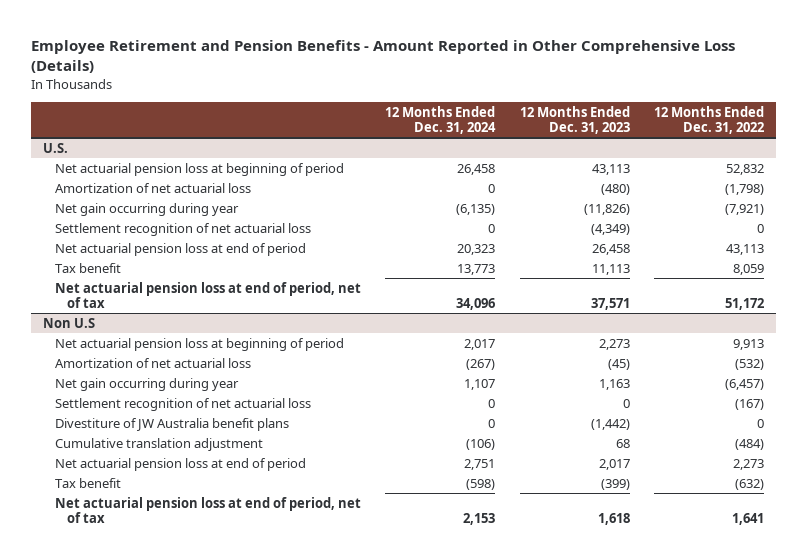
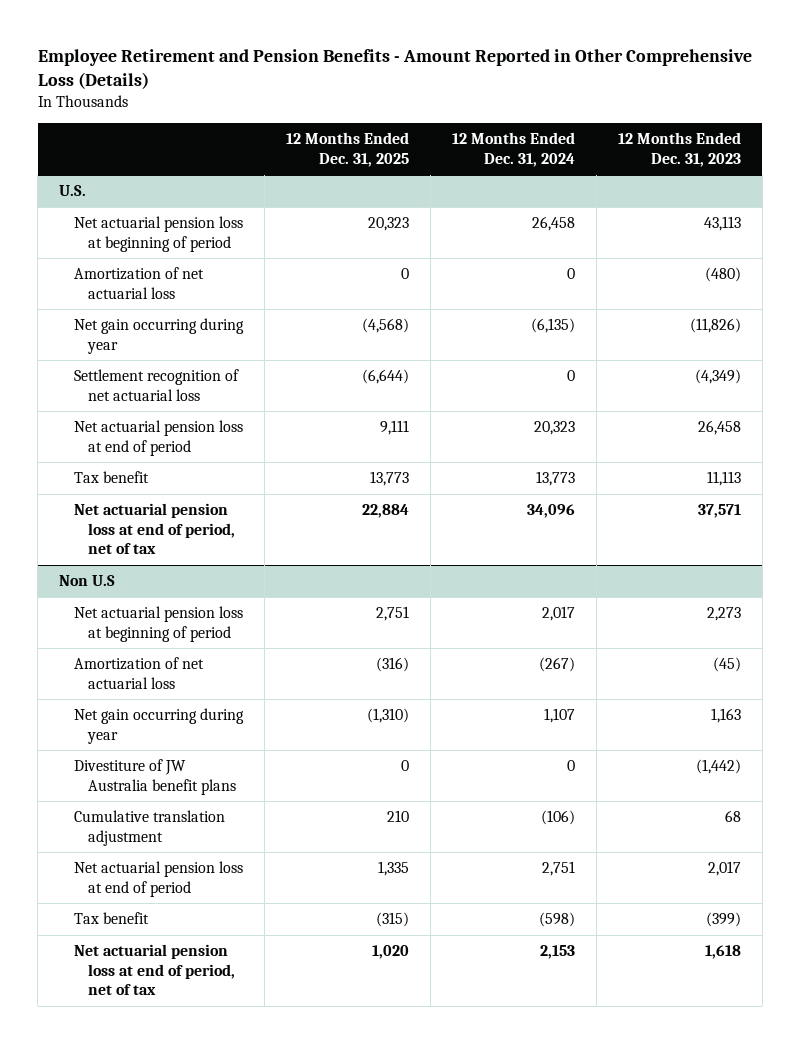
- | 12 Months Ended Dec. 31, 2024 | 12 Months Ended Dec. 31, 2023 | 12 Months Ended Dec. 31, 2022
+ | 12 Months Ended Dec. 31, 2025 | 12 Months Ended Dec. 31, 2024 | 12 Months Ended Dec. 31, 2023
@ Non U.S
- Settlement recognition of net actuarial loss | 0 | 0 | (167)

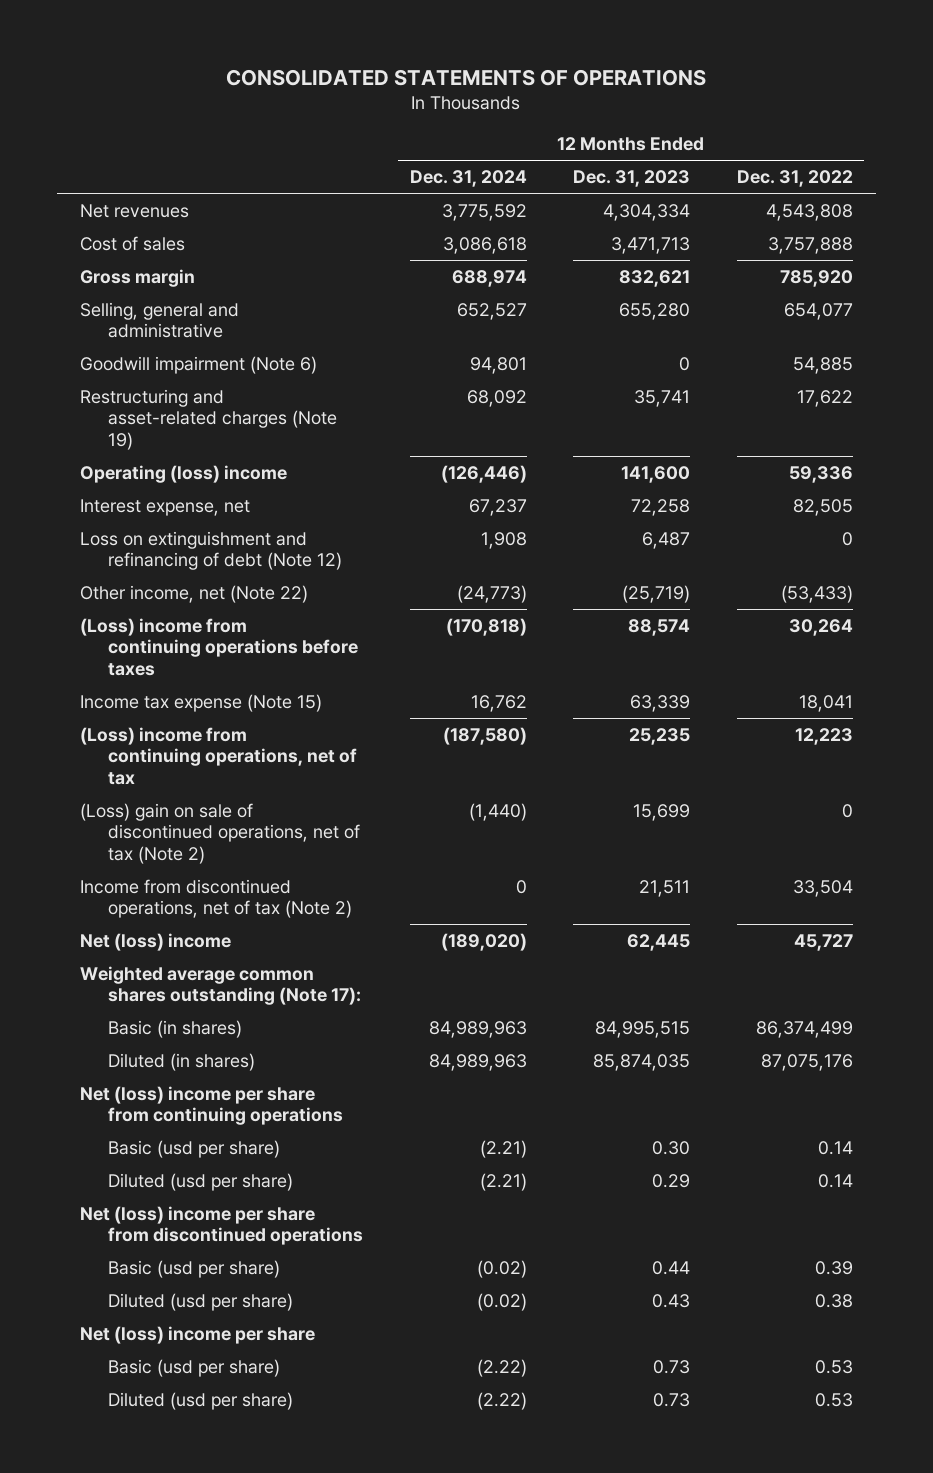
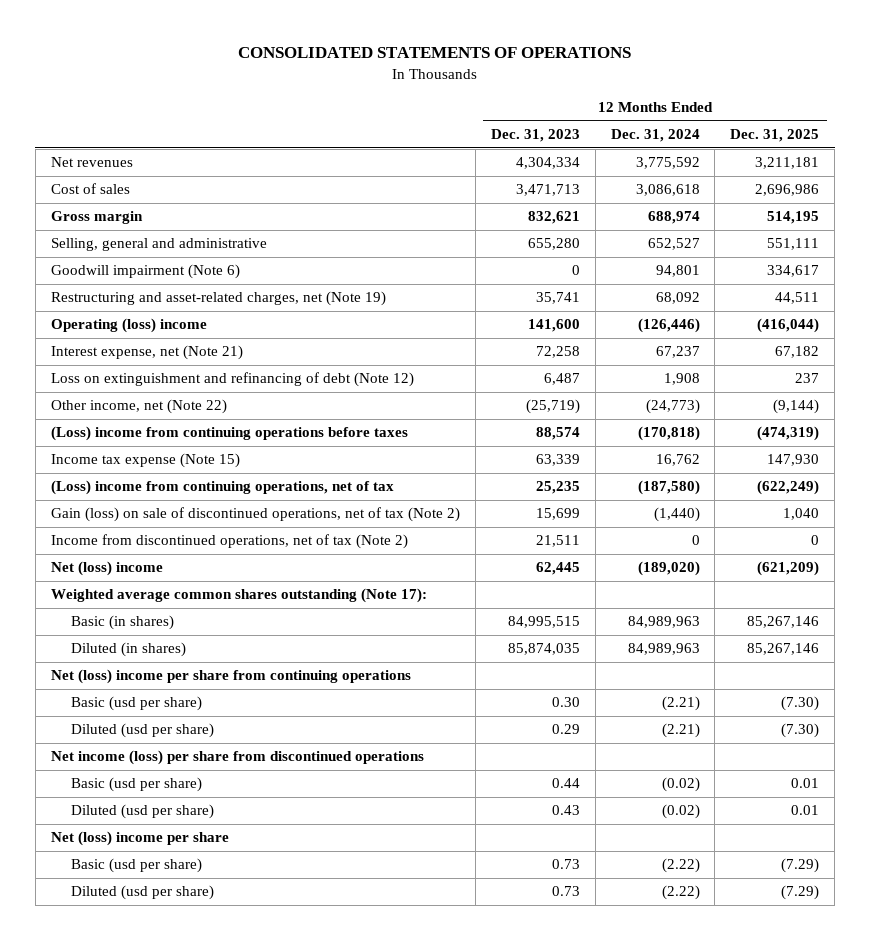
- | 12 Months Ended Dec. 31, 2024 | 12 Months Ended Dec. 31, 2023 | 12 Months Ended Dec. 31, 2022
+ | 12 Months Ended Dec. 31, 2023 | 12 Months Ended Dec. 31, 2024 | 12 Months Ended Dec. 31, 2025
- Restructuring and asset-related charges (Note 19) | 68,092 | 35,741 | 17,622
+ Restructuring and asset-related charges, net (Note 19) | 35,741 | 68,092 | 44,511
- Interest expense, net | 67,237 | 72,258 | 82,505
+ Interest expense, net (Note 21) | 72,258 | 67,237 | 67,182
- (Loss) gain on sale of discontinued operations, net of tax (Note 2) | (1,440) | 15,699 | 0
+ Gain (loss) on sale of discontinued operations, net of tax (Note 2) | 15,699 | (1,440) | 1,040
- Net (loss) income per share from discontinued operations
+ Net income (loss) per share from discontinued operations

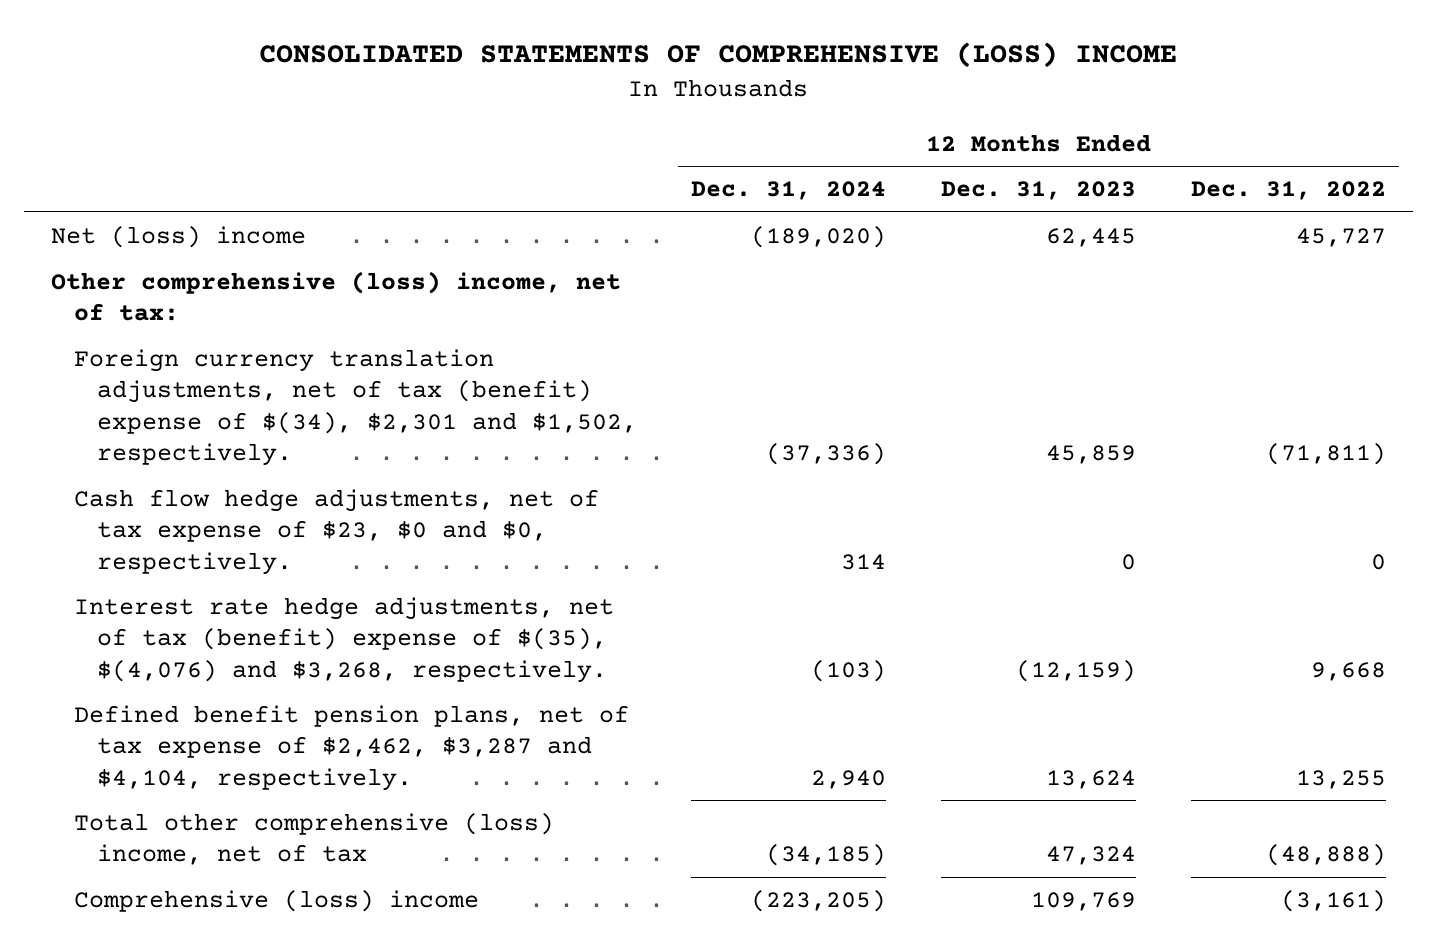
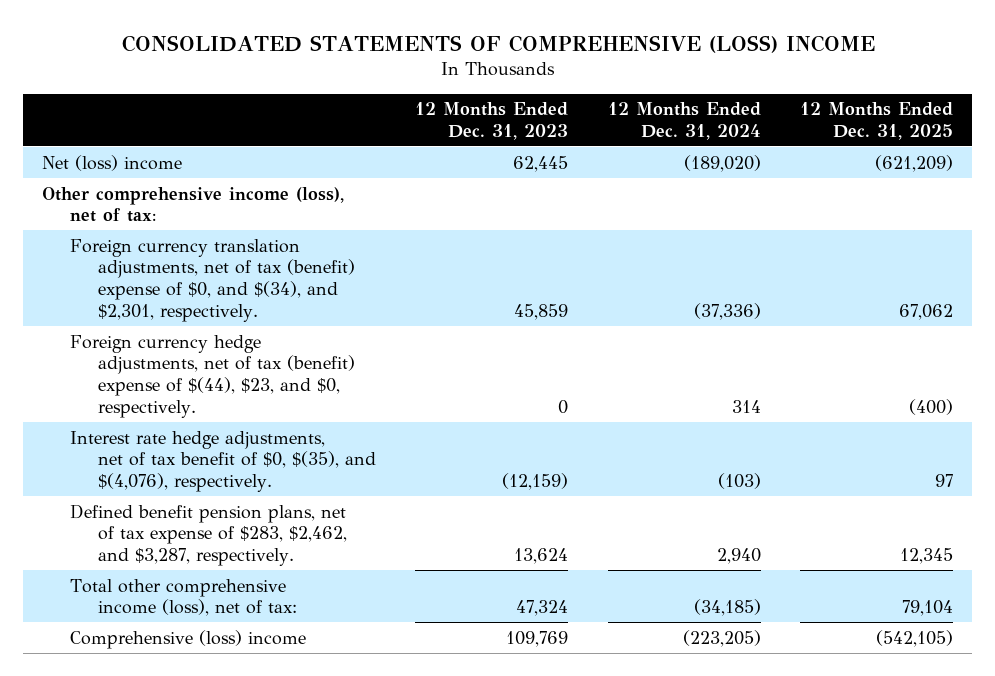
- | 12 Months Ended Dec. 31, 2024 | 12 Months Ended Dec. 31, 2023 | 12 Months Ended Dec. 31, 2022
+ | 12 Months Ended Dec. 31, 2023 | 12 Months Ended Dec. 31, 2024 | 12 Months Ended Dec. 31, 2025
- Other comprehensive (loss) income, net of tax:
- Foreign currency translation adjustments, net of tax (benefit) expense of $(34), $2,301 and $1,502, respectively. | (37,336) | 45,859 | (71,811)
- Cash flow hedge adjustments, net of tax expense of $23, $0 and $0, respectively. | 314 | 0 | 0
- Interest rate hedge adjustments, net of tax (benefit) expense of $(35), $(4,076) and $3,268, respectively. | (103) | (12,159) | 9,668
- Defined benefit pension plans, net of tax expense of $2,462, $3,287 and $4,104, respectively. | 2,940 | 13,624 | 13,255
- Total other comprehensive (loss) income, net of tax | (34,185) | 47,324 | (48,888)
+ Other comprehensive income (loss), net of tax:
+ Foreign currency translation adjustments, net of tax (benefit) expense of $0, and $(34), and $2,301, respectively. | 45,859 | (37,336) | 67,062
+ Foreign currency hedge adjustments, net of tax (benefit) expense of $(44), $23, and $0, respectively. | 0 | 314 | (400)
+ Interest rate hedge adjustments, net of tax benefit of $0, $(35), and $(4,076), respectively. | (12,159) | (103) | 97
+ Defined benefit pension plans, net of tax expense of $283, $2,462, and $3,287, respectively. | 13,624 | 2,940 | 12,345
+ Total other comprehensive income (loss), net of tax: | 47,324 | (34,185) | 79,104

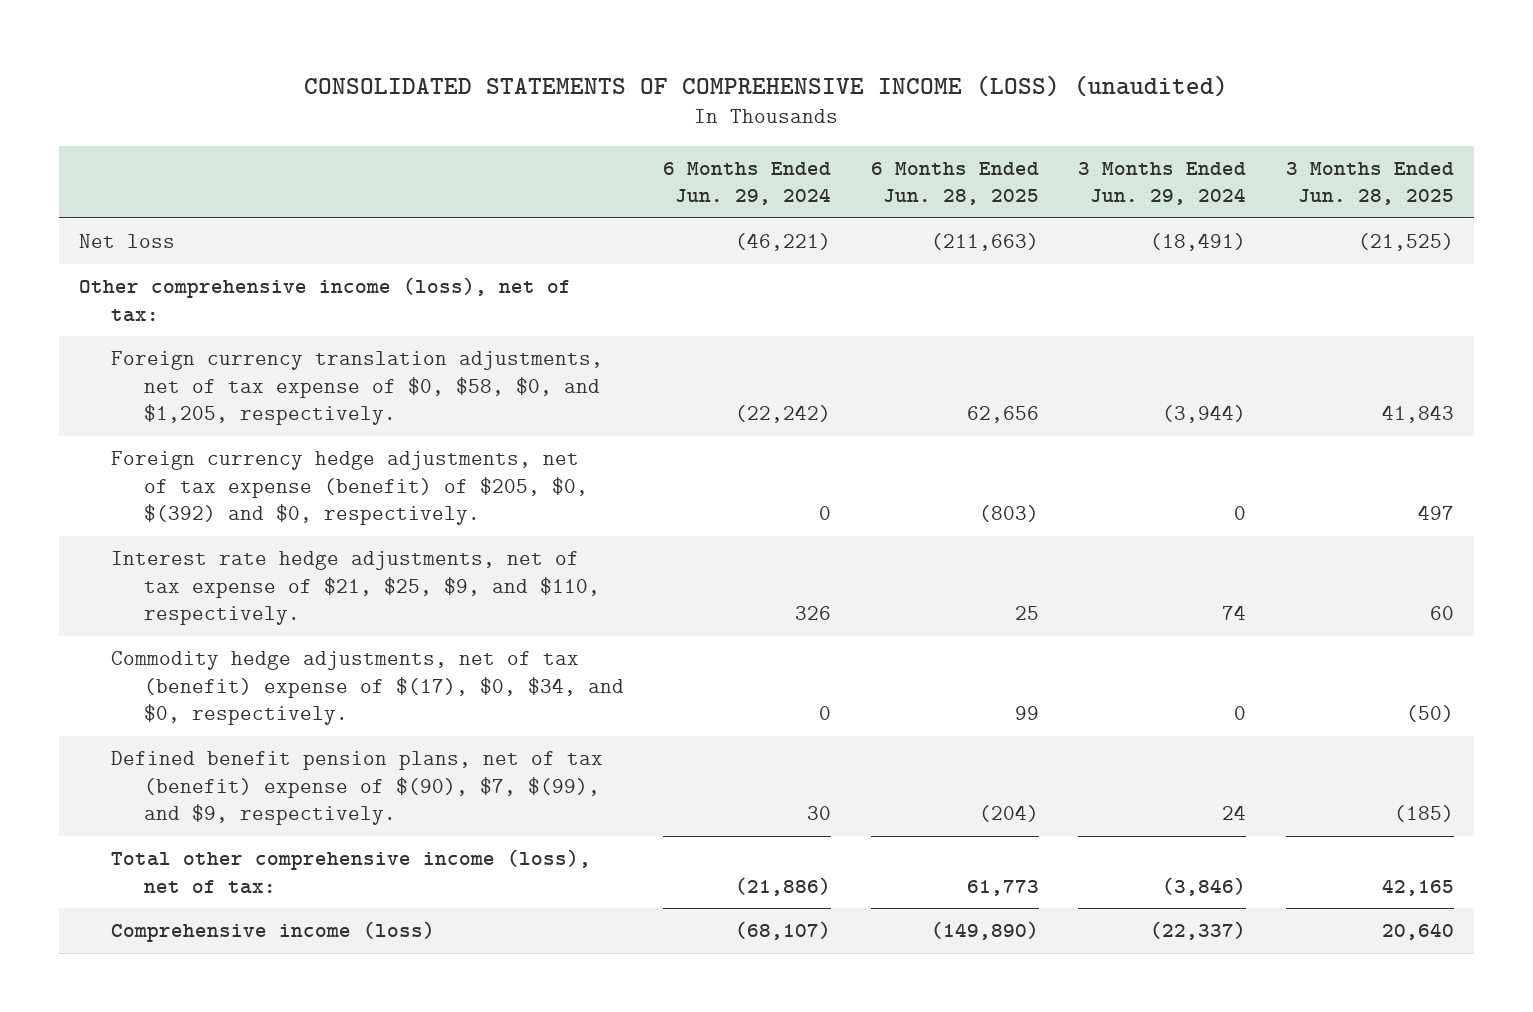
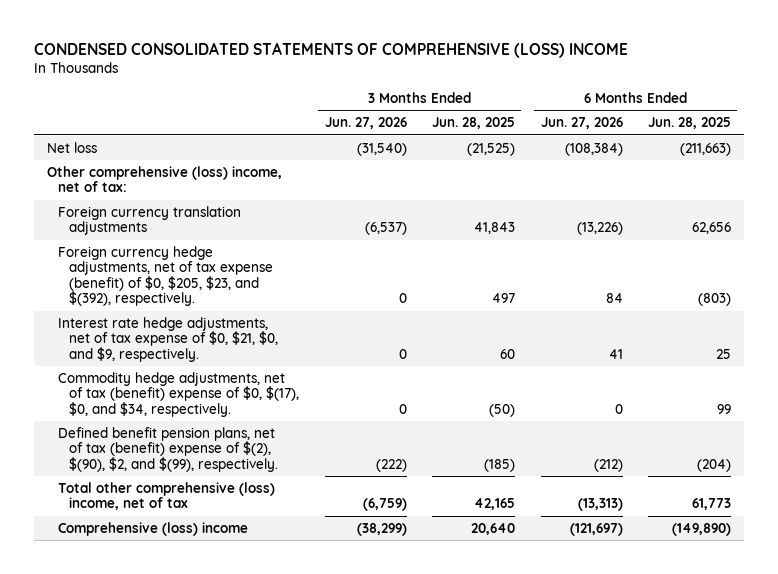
- CONSOLIDATED STATEMENTS OF COMPREHENSIVE INCOME (LOSS) (unaudited)
+ CONDENSED CONSOLIDATED STATEMENTS OF COMPREHENSIVE (LOSS) INCOME
- | 6 Months Ended Jun. 29, 2024 | 6 Months Ended Jun. 28, 2025 | 3 Months Ended Jun. 29, 2024 | 3 Months Ended Jun. 28, 2025
+ | 3 Months Ended Jun. 27, 2026 | 3 Months Ended Jun. 28, 2025 | 6 Months Ended Jun. 27, 2026 | 6 Months Ended Jun. 28, 2025
- Other comprehensive income (loss), net of tax:
- Foreign currency translation adjustments, net of tax expense of $0, $58, $0, and $1,205, respectively. | (22,242) | 62,656 | (3,944) | 41,843
- Foreign currency hedge adjustments, net of tax expense (benefit) of $205, $0, $(392) and $0, respectively. | 0 | (803) | 0 | 497
- Interest rate hedge adjustments, net of tax expense of $21, $25, $9, and $110, respectively. | 326 | 25 | 74 | 60
- Commodity hedge adjustments, net of tax (benefit) expense of $(17), $0, $34, and $0, respectively. | 0 | 99 | 0 | (50)
- Defined benefit pension plans, net of tax (benefit) expense of $(90), $7, $(99), and $9, respectively. | 30 | (204) | 24 | (185)
- Total other comprehensive income (loss), net of tax: | (21,886) | 61,773 | (3,846) | 42,165
- Comprehensive income (loss) | (68,107) | (149,890) | (22,337) | 20,640
+ Other comprehensive (loss) income, net of tax:
+ Foreign currency translation adjustments | (6,537) | 41,843 | (13,226) | 62,656
+ Foreign currency hedge adjustments, net of tax expense (benefit) of $0, $205, $23, and $(392), respectively. | 0 | 497 | 84 | (803)
+ Interest rate hedge adjustments, net of tax expense of $0, $21, $0, and $9, respectively. | 0 | 60 | 41 | 25
+ Commodity hedge adjustments, net of tax (benefit) expense of $0, $(17), $0, and $34, respectively. | 0 | (50) | 0 | 99
+ Defined benefit pension plans, net of tax (benefit) expense of $(2), $(90), $2, and $(99), respectively. | (222) | (185) | (212) | (204)
+ Total other comprehensive (loss) income, net of tax | (6,759) | 42,165 | (13,313) | 61,773
+ Comprehensive (loss) income | (38,299) | 20,640 | (121,697) | (149,890)

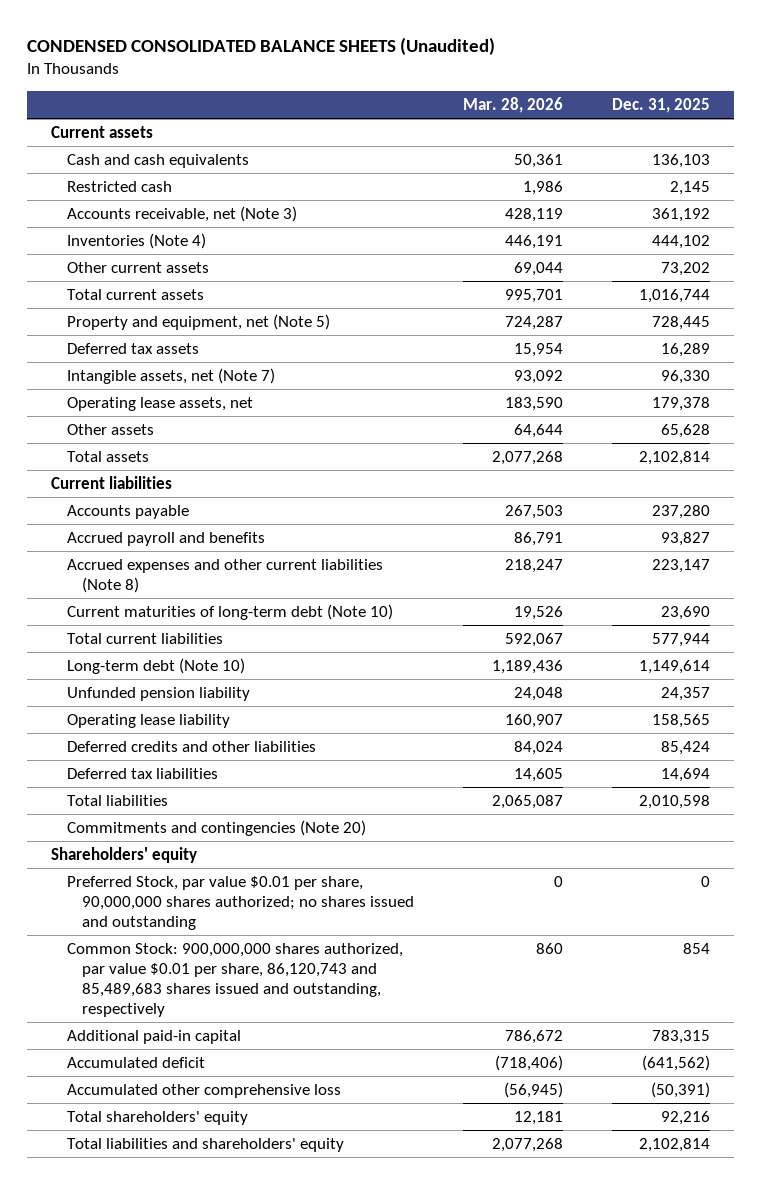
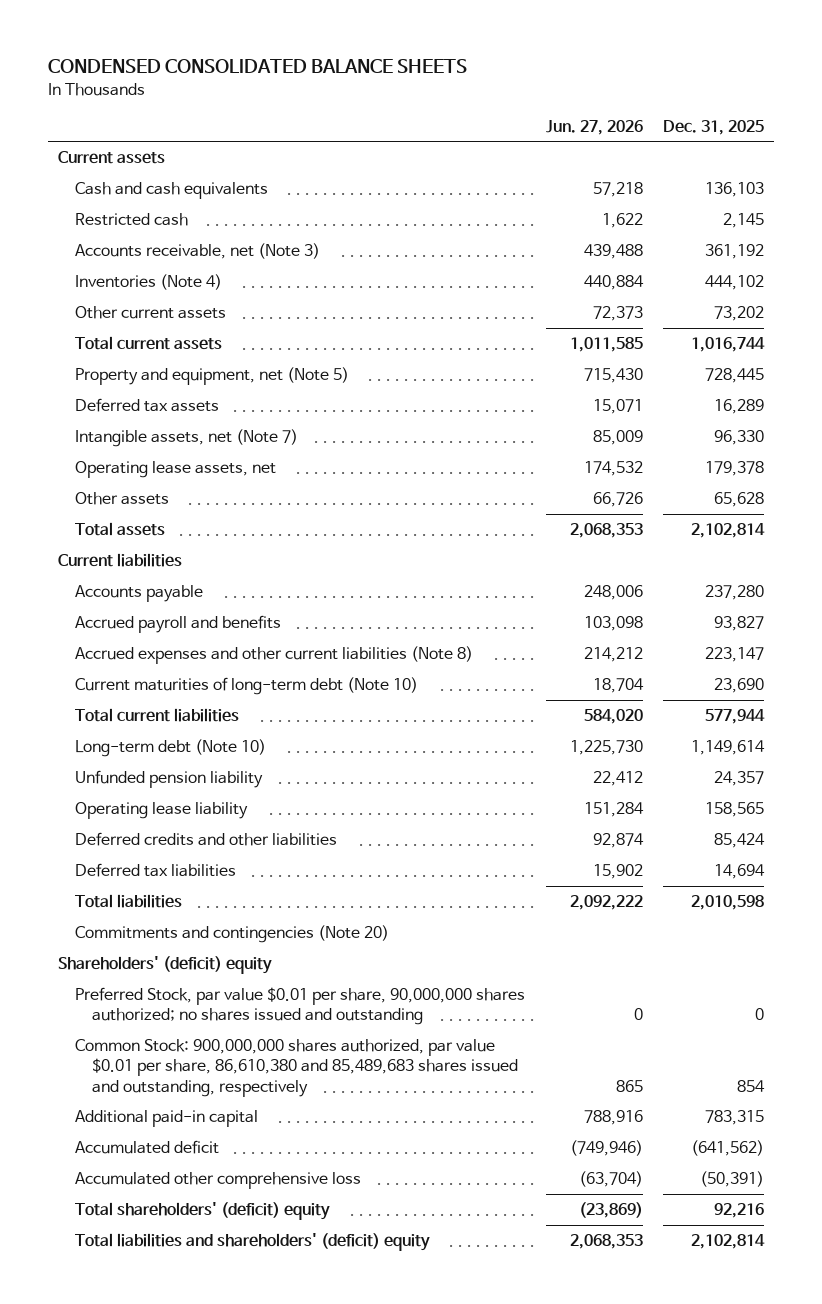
- CONDENSED CONSOLIDATED BALANCE SHEETS (Unaudited)
+ CONDENSED CONSOLIDATED BALANCE SHEETS
- | Mar. 28, 2026 | Dec. 31, 2025
+ | Jun. 27, 2026 | Dec. 31, 2025
- Shareholders' equity
+ Shareholders' (deficit) equity
- Common Stock: 900,000,000 shares authorized, par value $0.01 per share, 86,120,743 and 85,489,683 shares issued and outstanding, respectively | 860 | 854
+ Common Stock: 900,000,000 shares authorized, par value $0.01 per share, 86,610,380 and 85,489,683 shares issued and outstanding, respectively | 865 | 854
- Total shareholders' equity | 12,181 | 92,216
- Total liabilities and shareholders' equity | 2,077,268 | 2,102,814
+ Total shareholders' (deficit) equity | (23,869) | 92,216
+ Total liabilities and shareholders' (deficit) equity | 2,068,353 | 2,102,814

